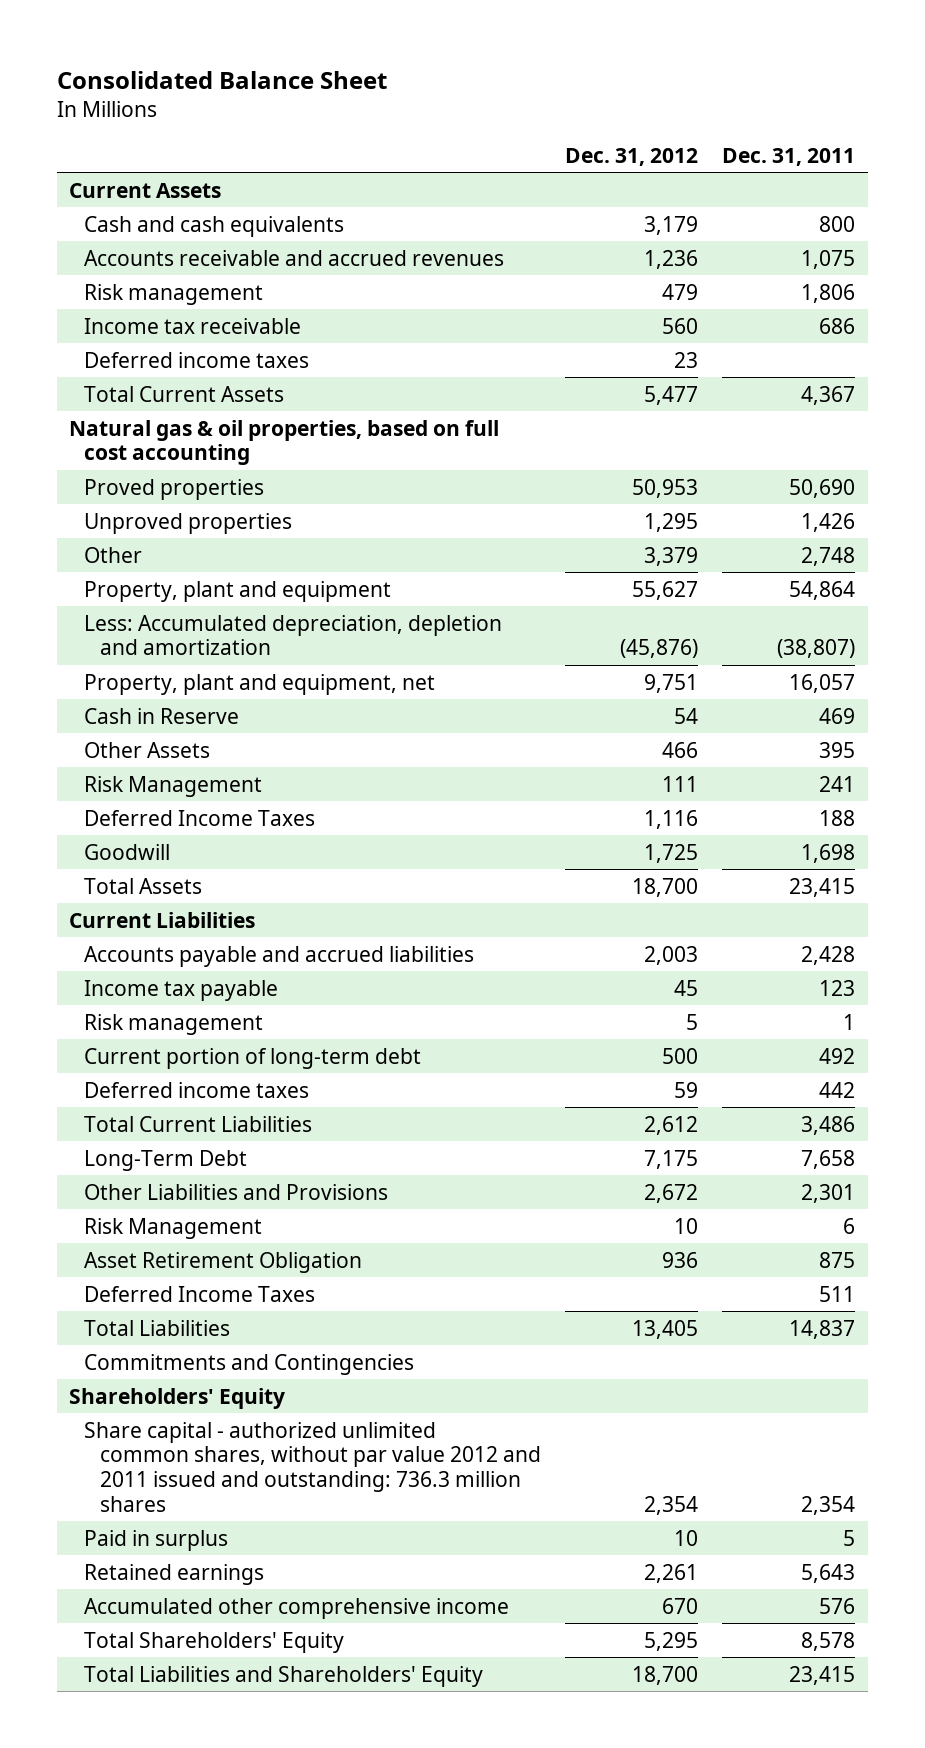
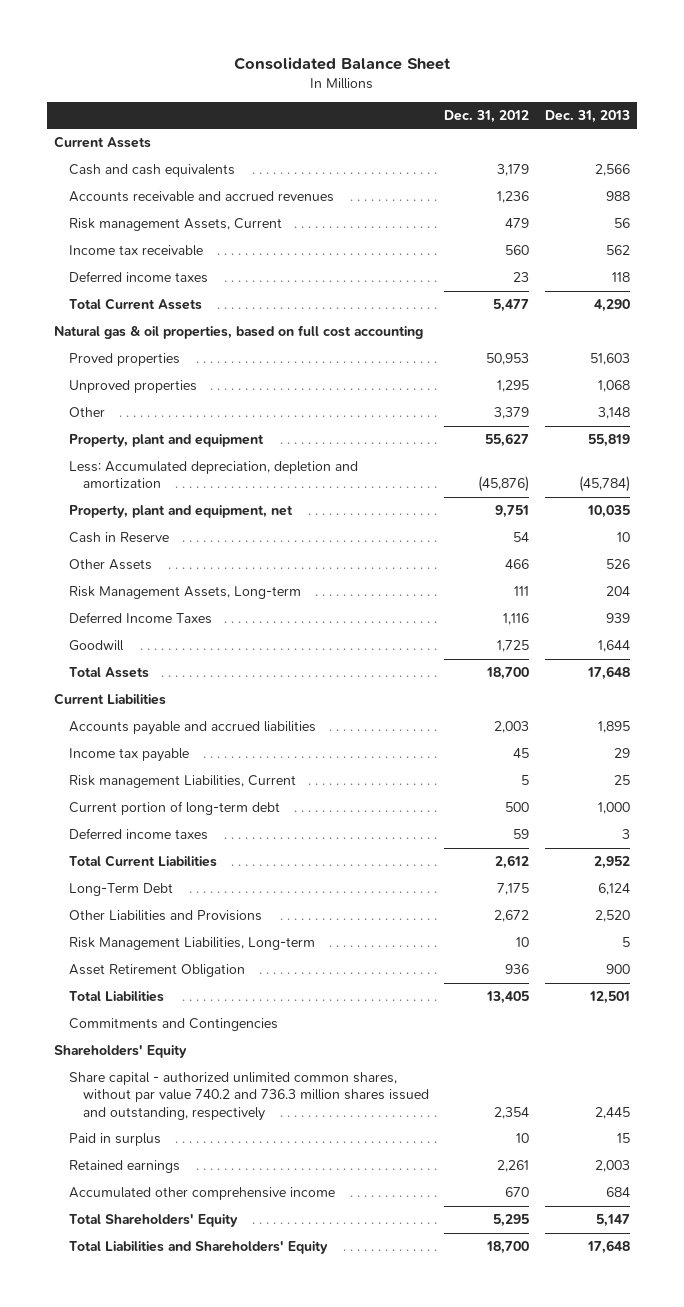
- | Dec. 31, 2012 | Dec. 31, 2011
+ | Dec. 31, 2012 | Dec. 31, 2013
- Risk management | 479 | 1,806
+ Risk management Assets, Current | 479 | 56
- Risk Management | 111 | 241
+ Risk Management Assets, Long-term | 111 | 204
- Risk management | 5 | 1
+ Risk management Liabilities, Current | 5 | 25
- Risk Management | 10 | 6
+ Risk Management Liabilities, Long-term | 10 | 5
- Deferred Income Taxes | | 511
- Share capital - authorized unlimited common shares, without par value 2012 and 2011 issued and outstanding: 736.3 million shares | 2,354 | 2,354
+ Share capital - authorized unlimited common shares, without par value 740.2 and 736.3 million shares issued and outstanding, respectively | 2,354 | 2,445

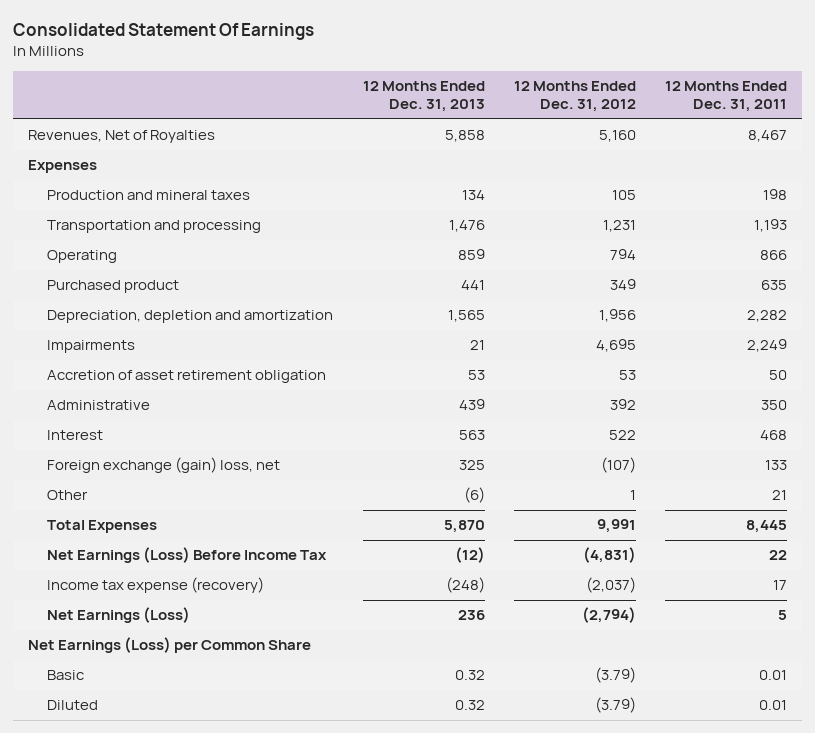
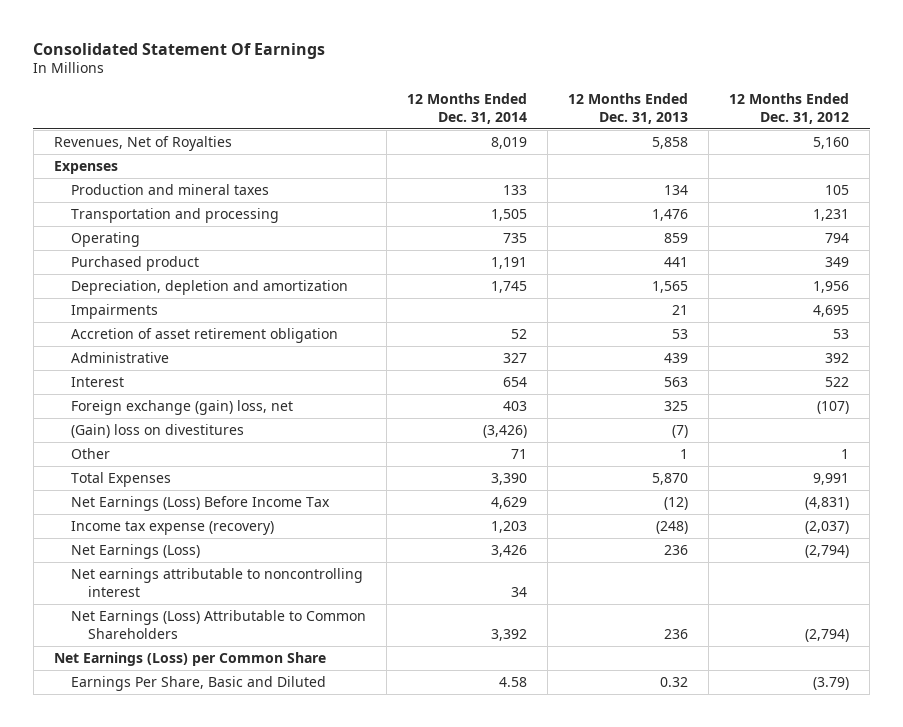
- | 12 Months Ended Dec. 31, 2013 | 12 Months Ended Dec. 31, 2012 | 12 Months Ended Dec. 31, 2011
+ | 12 Months Ended Dec. 31, 2014 | 12 Months Ended Dec. 31, 2013 | 12 Months Ended Dec. 31, 2012
- Other | (6) | 1 | 21
+ (Gain) loss on divestitures | (3,426) | (7) |
+ Other | 71 | 1 | 1
+ Net earnings attributable to noncontrolling interest | 34 | |
+ Net Earnings (Loss) Attributable to Common Shareholders | 3,392 | 236 | (2,794)
- Basic | 0.32 | (3.79) | 0.01
- Diluted | 0.32 | (3.79) | 0.01
+ Earnings Per Share, Basic and Diluted | 4.58 | 0.32 | (3.79)

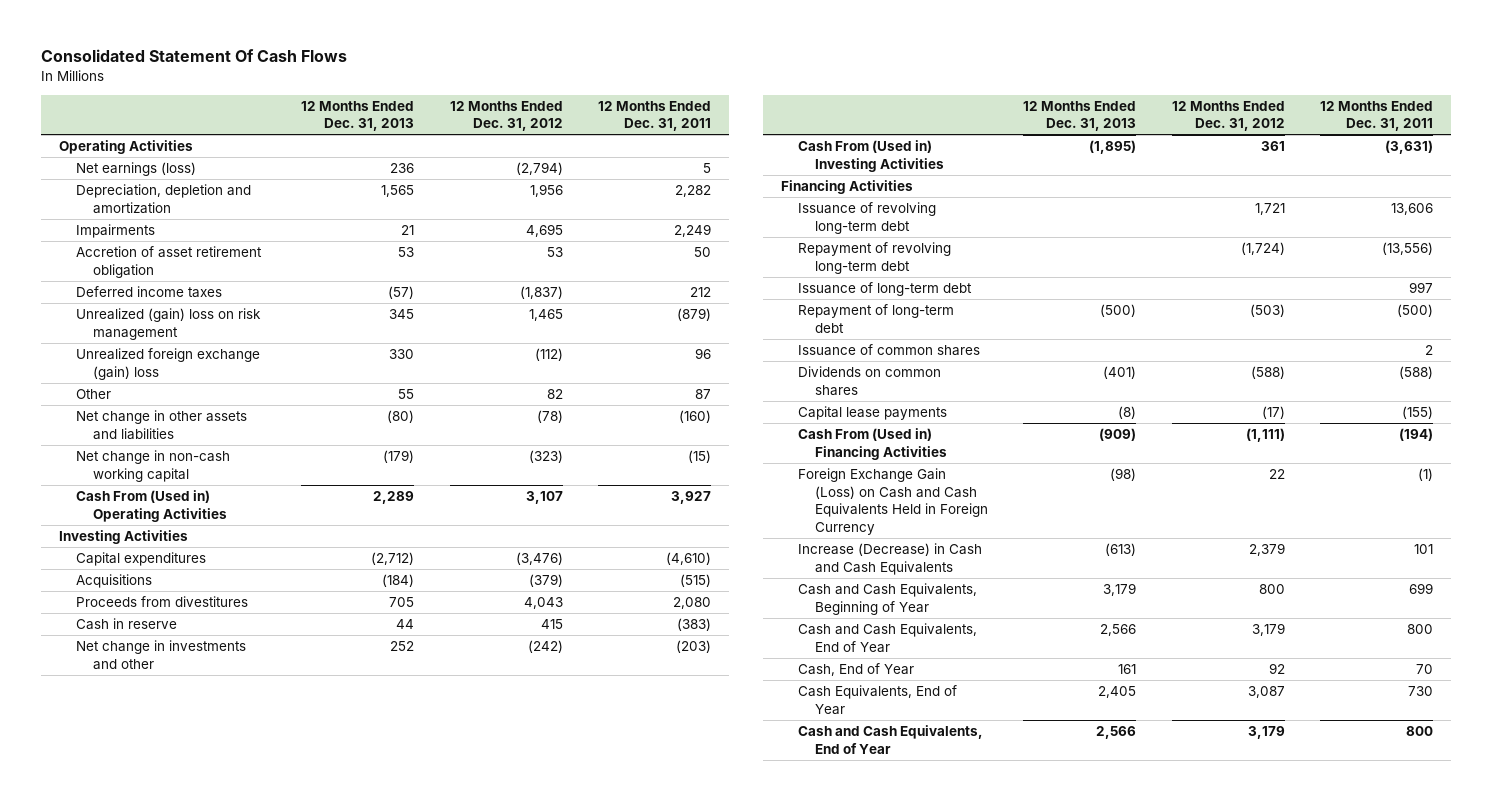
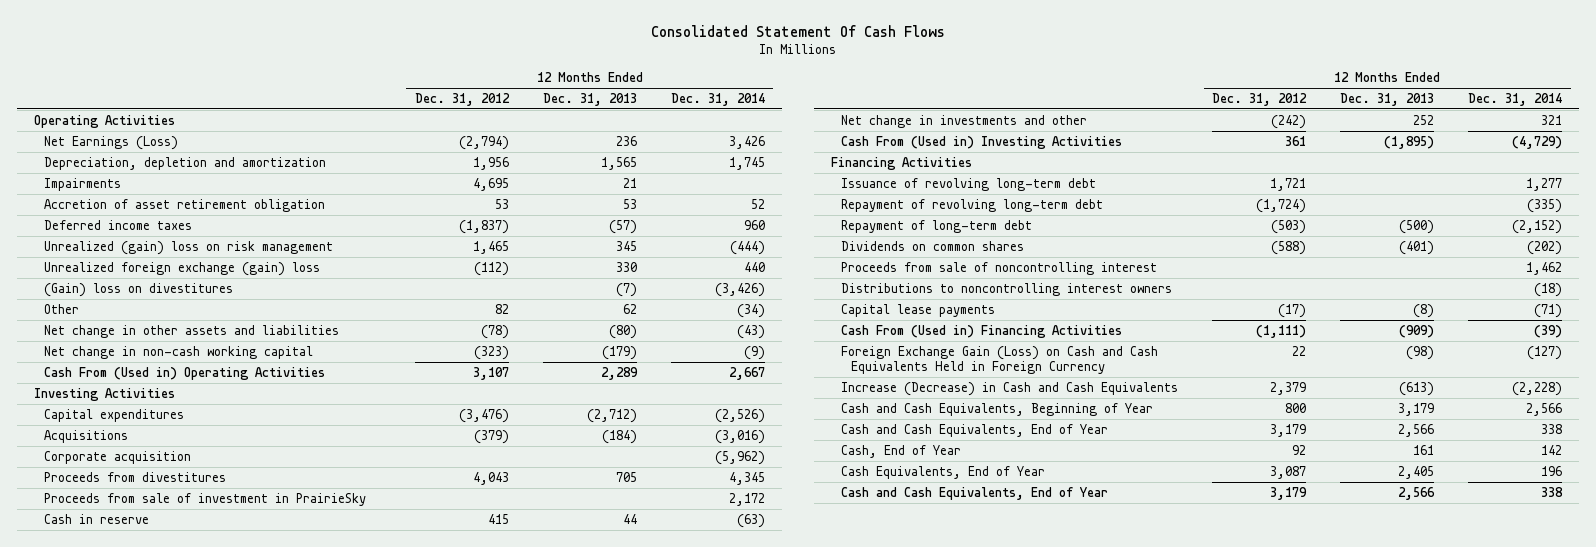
- | 12 Months Ended Dec. 31, 2013 | 12 Months Ended Dec. 31, 2012 | 12 Months Ended Dec. 31, 2011
+ | 12 Months Ended Dec. 31, 2012 | 12 Months Ended Dec. 31, 2013 | 12 Months Ended Dec. 31, 2014
- Net earnings (loss) | 236 | (2,794) | 5
+ Net Earnings (Loss) | (2,794) | 236 | 3,426
- Other | 55 | 82 | 87
+ (Gain) loss on divestitures | | (7) | (3,426)
+ Other | 82 | 62 | (34)
+ Corporate acquisition | | | (5,962)
+ Proceeds from sale of investment in PrairieSky | | | 2,172
- Issuance of long-term debt | | | 997
- Issuance of common shares | | | 2
+ Proceeds from sale of noncontrolling interest | | | 1,462
+ Distributions to noncontrolling interest owners | | | (18)

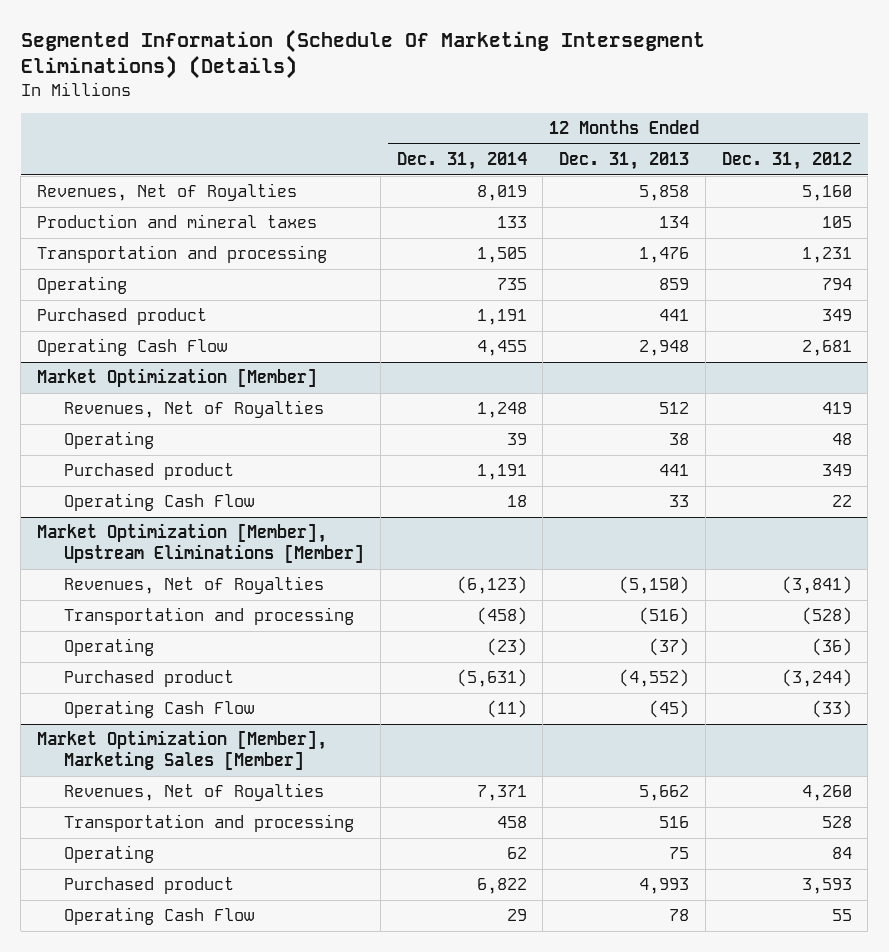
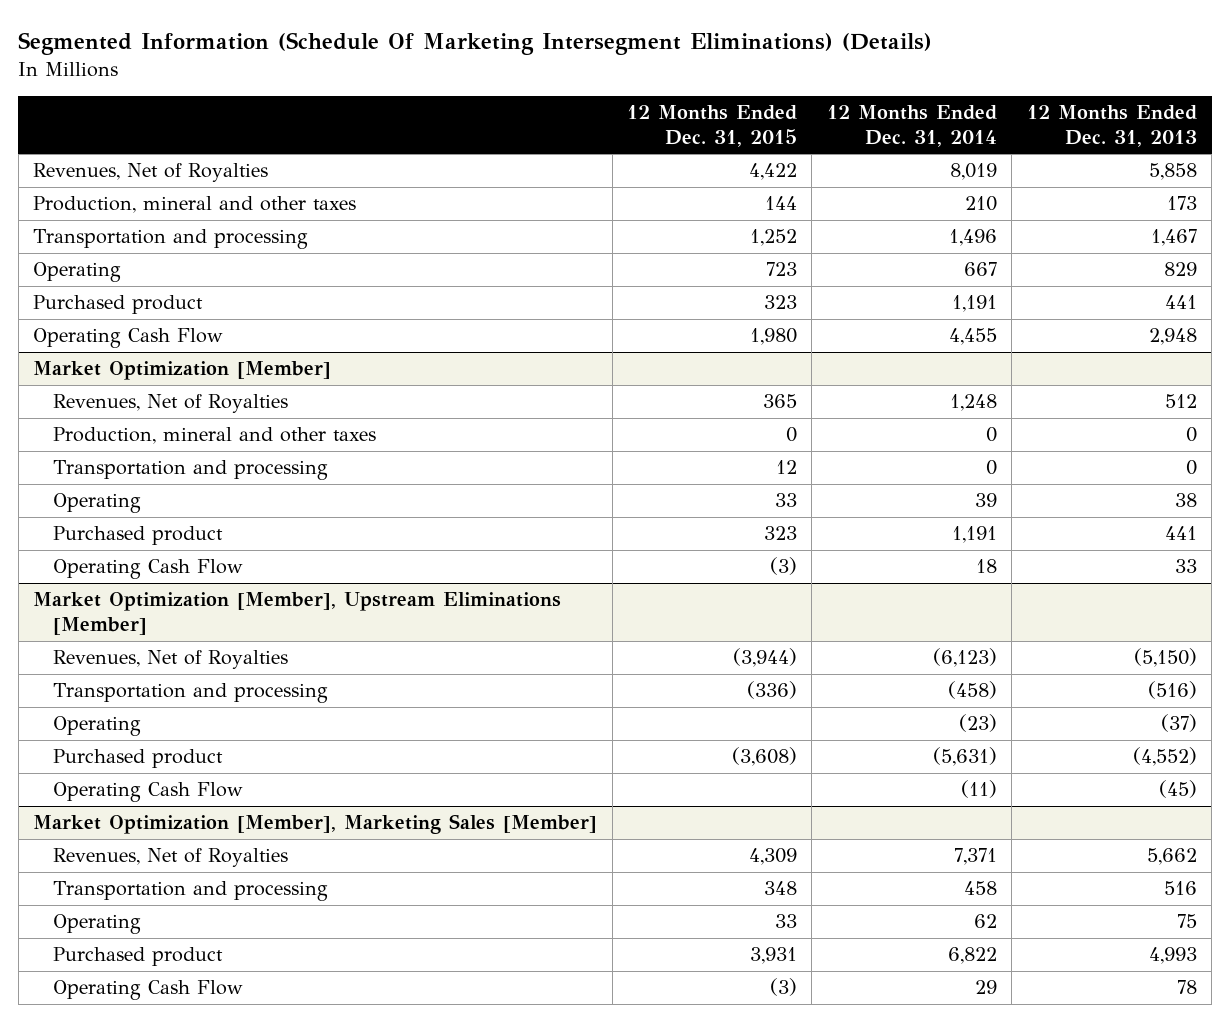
- | 12 Months Ended Dec. 31, 2014 | 12 Months Ended Dec. 31, 2013 | 12 Months Ended Dec. 31, 2012
+ | 12 Months Ended Dec. 31, 2015 | 12 Months Ended Dec. 31, 2014 | 12 Months Ended Dec. 31, 2013
- Production and mineral taxes | 133 | 134 | 105
- Transportation and processing | 1,505 | 1,476 | 1,231
- Operating | 735 | 859 | 794
+ Production, mineral and other taxes | 144 | 210 | 173
+ Transportation and processing | 1,252 | 1,496 | 1,467
+ Operating | 723 | 667 | 829
@ Market Optimization [Member]
+ Production, mineral and other taxes | 0 | 0 | 0
+ Transportation and processing | 12 | 0 | 0

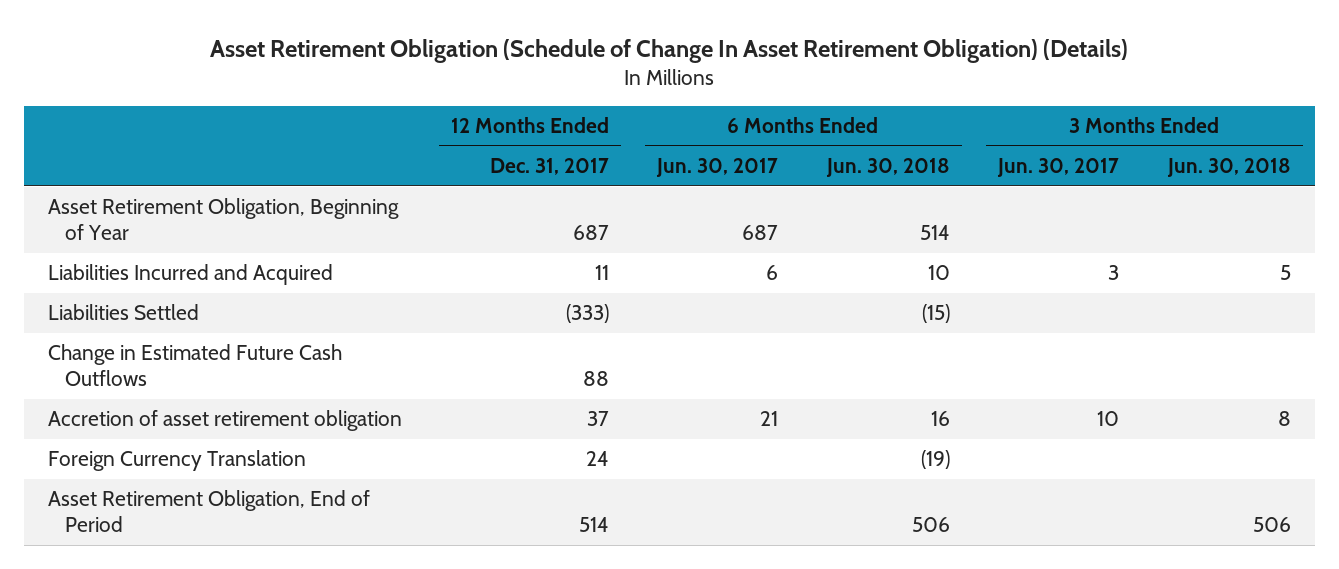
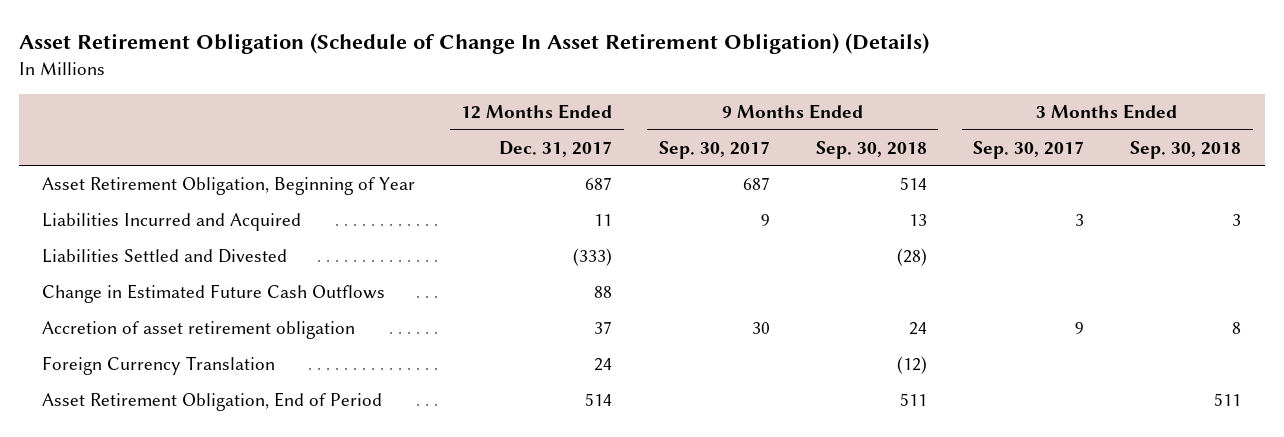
- | 12 Months Ended Dec. 31, 2017 | 6 Months Ended Jun. 30, 2017 | 6 Months Ended Jun. 30, 2018 | 3 Months Ended Jun. 30, 2017 | 3 Months Ended Jun. 30, 2018
+ | 12 Months Ended Dec. 31, 2017 | 9 Months Ended Sep. 30, 2017 | 9 Months Ended Sep. 30, 2018 | 3 Months Ended Sep. 30, 2017 | 3 Months Ended Sep. 30, 2018
- Liabilities Settled | (333) | | (15) | |
+ Liabilities Settled and Divested | (333) | | (28) | |

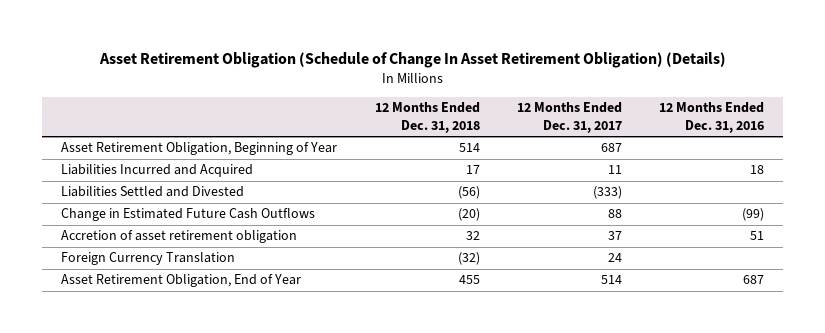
- | 12 Months Ended Dec. 31, 2017 | 9 Months Ended Sep. 30, 2017 | 9 Months Ended Sep. 30, 2018 | 3 Months Ended Sep. 30, 2017 | 3 Months Ended Sep. 30, 2018
+ | 12 Months Ended Dec. 31, 2018 | 12 Months Ended Dec. 31, 2017 | 12 Months Ended Dec. 31, 2016
- Asset Retirement Obligation, End of Period | 514 | | 511 | | 511
+ Asset Retirement Obligation, End of Year | 455 | 514 | 687

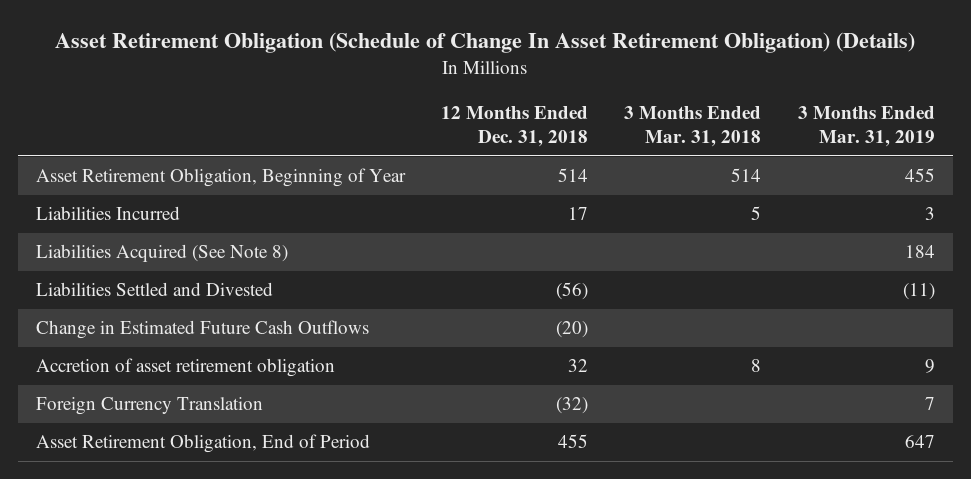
- | 12 Months Ended Dec. 31, 2018 | 12 Months Ended Dec. 31, 2017 | 12 Months Ended Dec. 31, 2016
+ | 12 Months Ended Dec. 31, 2018 | 3 Months Ended Mar. 31, 2018 | 3 Months Ended Mar. 31, 2019
- Liabilities Incurred and Acquired | 17 | 11 | 18
+ Liabilities Incurred | 17 | 5 | 3
+ Liabilities Acquired (See Note 8) | | | 184
- Asset Retirement Obligation, End of Year | 455 | 514 | 687
+ Asset Retirement Obligation, End of Period | 455 | | 647

